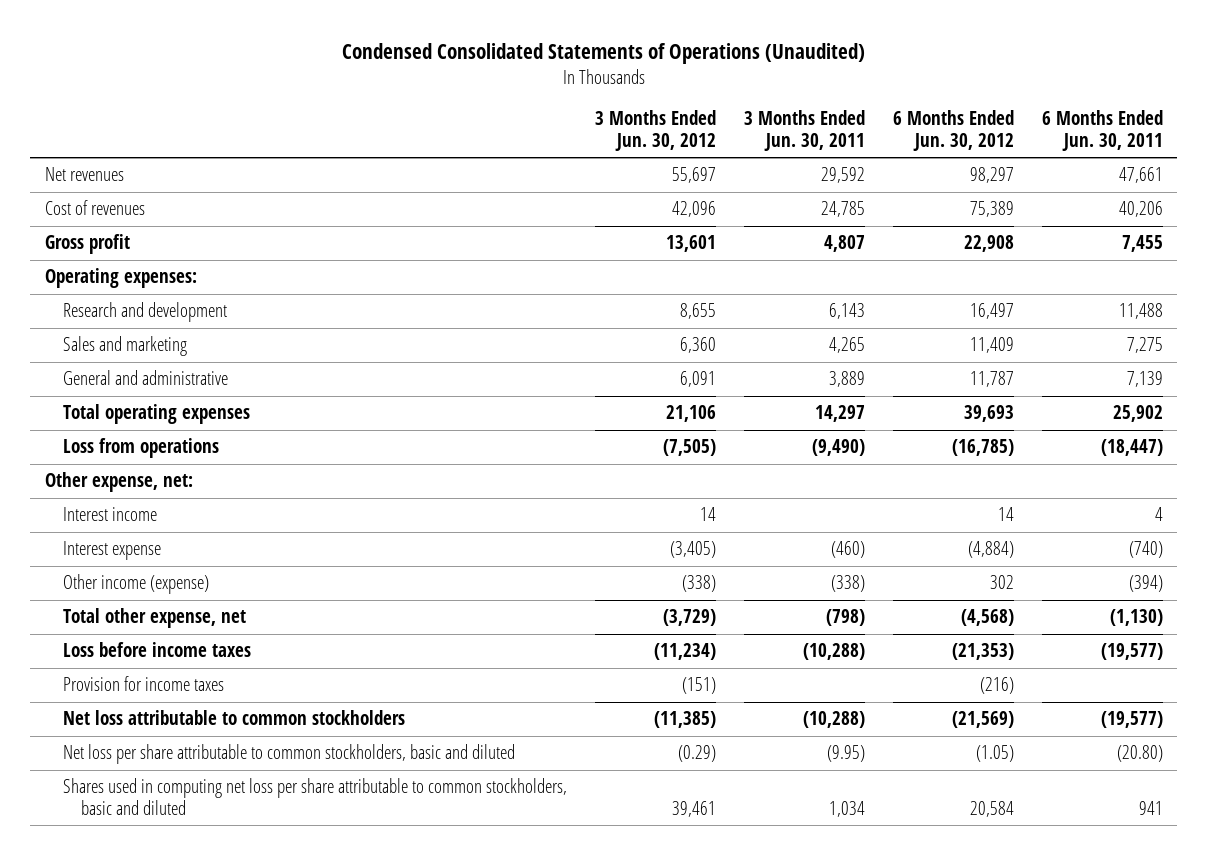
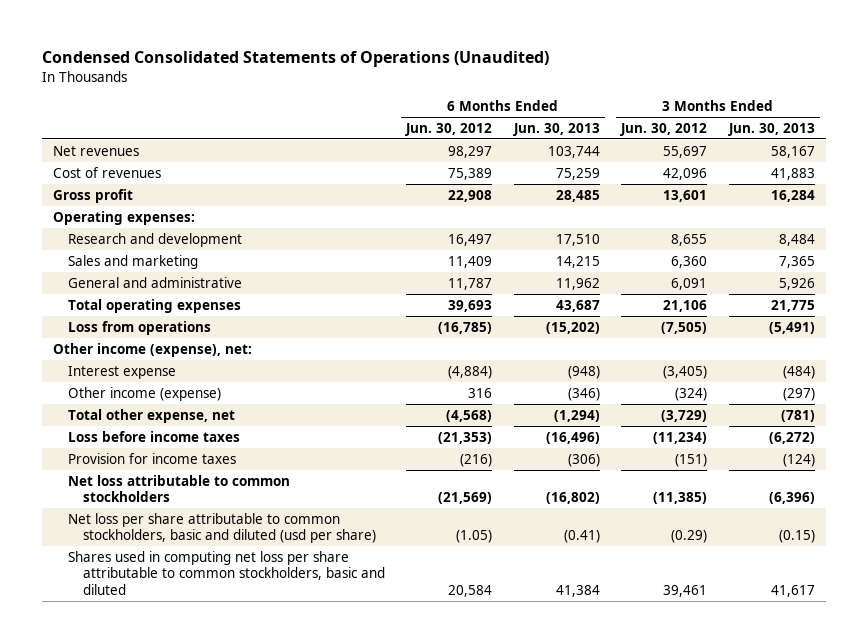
- | 3 Months Ended Jun. 30, 2012 | 3 Months Ended Jun. 30, 2011 | 6 Months Ended Jun. 30, 2012 | 6 Months Ended Jun. 30, 2011
+ | 6 Months Ended Jun. 30, 2012 | 6 Months Ended Jun. 30, 2013 | 3 Months Ended Jun. 30, 2012 | 3 Months Ended Jun. 30, 2013
- Other expense, net:
- Interest income | 14 | | 14 | 4
+ Other income (expense), net:
- Other income (expense) | (338) | (338) | 302 | (394)
+ Other income (expense) | 316 | (346) | (324) | (297)
- Net loss per share attributable to common stockholders, basic and diluted | (0.29) | (9.95) | (1.05) | (20.80)
+ Net loss per share attributable to common stockholders, basic and diluted (usd per share) | (1.05) | (0.41) | (0.29) | (0.15)

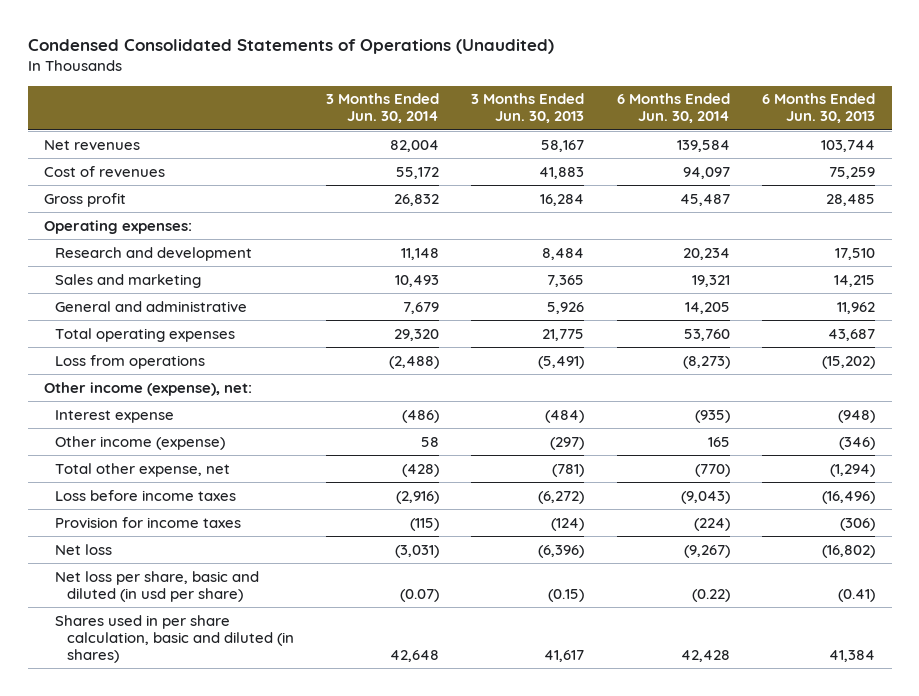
- | 6 Months Ended Jun. 30, 2012 | 6 Months Ended Jun. 30, 2013 | 3 Months Ended Jun. 30, 2012 | 3 Months Ended Jun. 30, 2013
+ | 3 Months Ended Jun. 30, 2014 | 3 Months Ended Jun. 30, 2013 | 6 Months Ended Jun. 30, 2014 | 6 Months Ended Jun. 30, 2013
- Net loss attributable to common stockholders | (21,569) | (16,802) | (11,385) | (6,396)
- Net loss per share attributable to common stockholders, basic and diluted (usd per share) | (1.05) | (0.41) | (0.29) | (0.15)
- Shares used in computing net loss per share attributable to common stockholders, basic and diluted | 20,584 | 41,384 | 39,461 | 41,617
+ Net loss | (3,031) | (6,396) | (9,267) | (16,802)
+ Net loss per share, basic and diluted (in usd per share) | (0.07) | (0.15) | (0.22) | (0.41)
+ Shares used in per share calculation, basic and diluted (in shares) | 42,648 | 41,617 | 42,428 | 41,384

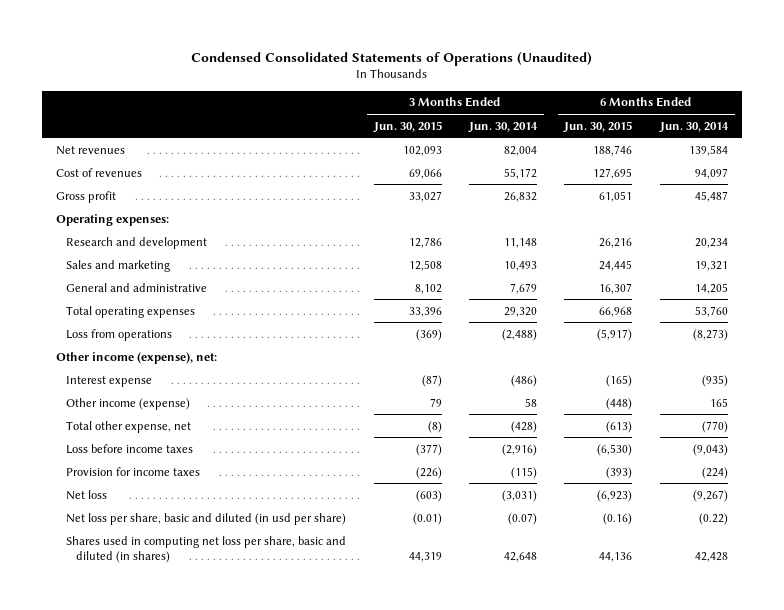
- | 3 Months Ended Jun. 30, 2014 | 3 Months Ended Jun. 30, 2013 | 6 Months Ended Jun. 30, 2014 | 6 Months Ended Jun. 30, 2013
+ | 3 Months Ended Jun. 30, 2015 | 3 Months Ended Jun. 30, 2014 | 6 Months Ended Jun. 30, 2015 | 6 Months Ended Jun. 30, 2014
- Shares used in per share calculation, basic and diluted (in shares) | 42,648 | 41,617 | 42,428 | 41,384
+ Shares used in computing net loss per share, basic and diluted (in shares) | 44,319 | 42,648 | 44,136 | 42,428

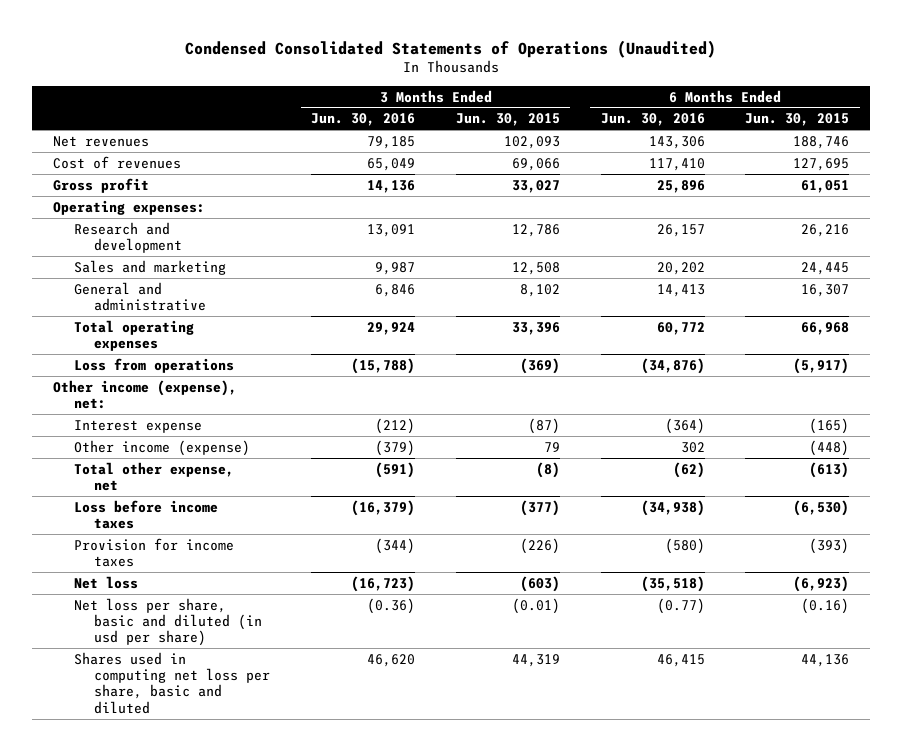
- | 3 Months Ended Jun. 30, 2015 | 3 Months Ended Jun. 30, 2014 | 6 Months Ended Jun. 30, 2015 | 6 Months Ended Jun. 30, 2014
+ | 3 Months Ended Jun. 30, 2016 | 3 Months Ended Jun. 30, 2015 | 6 Months Ended Jun. 30, 2016 | 6 Months Ended Jun. 30, 2015
- Shares used in computing net loss per share, basic and diluted (in shares) | 44,319 | 42,648 | 44,136 | 42,428
+ Shares used in computing net loss per share, basic and diluted | 46,620 | 44,319 | 46,415 | 44,136

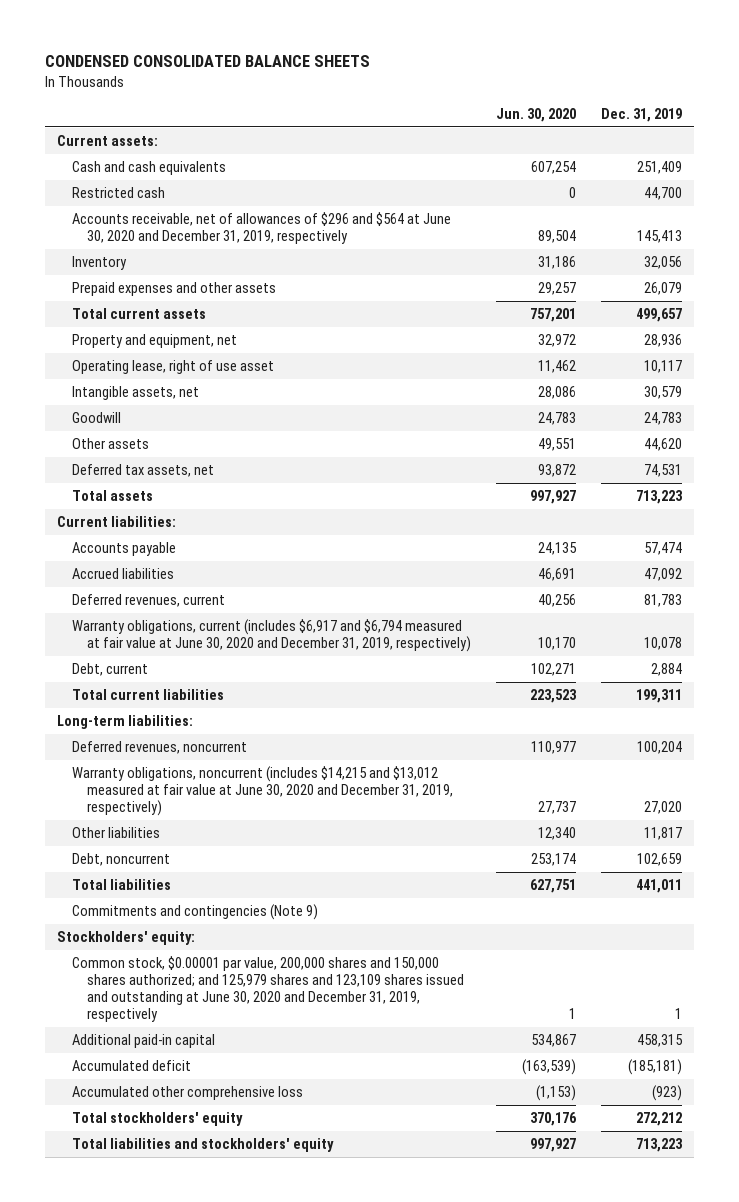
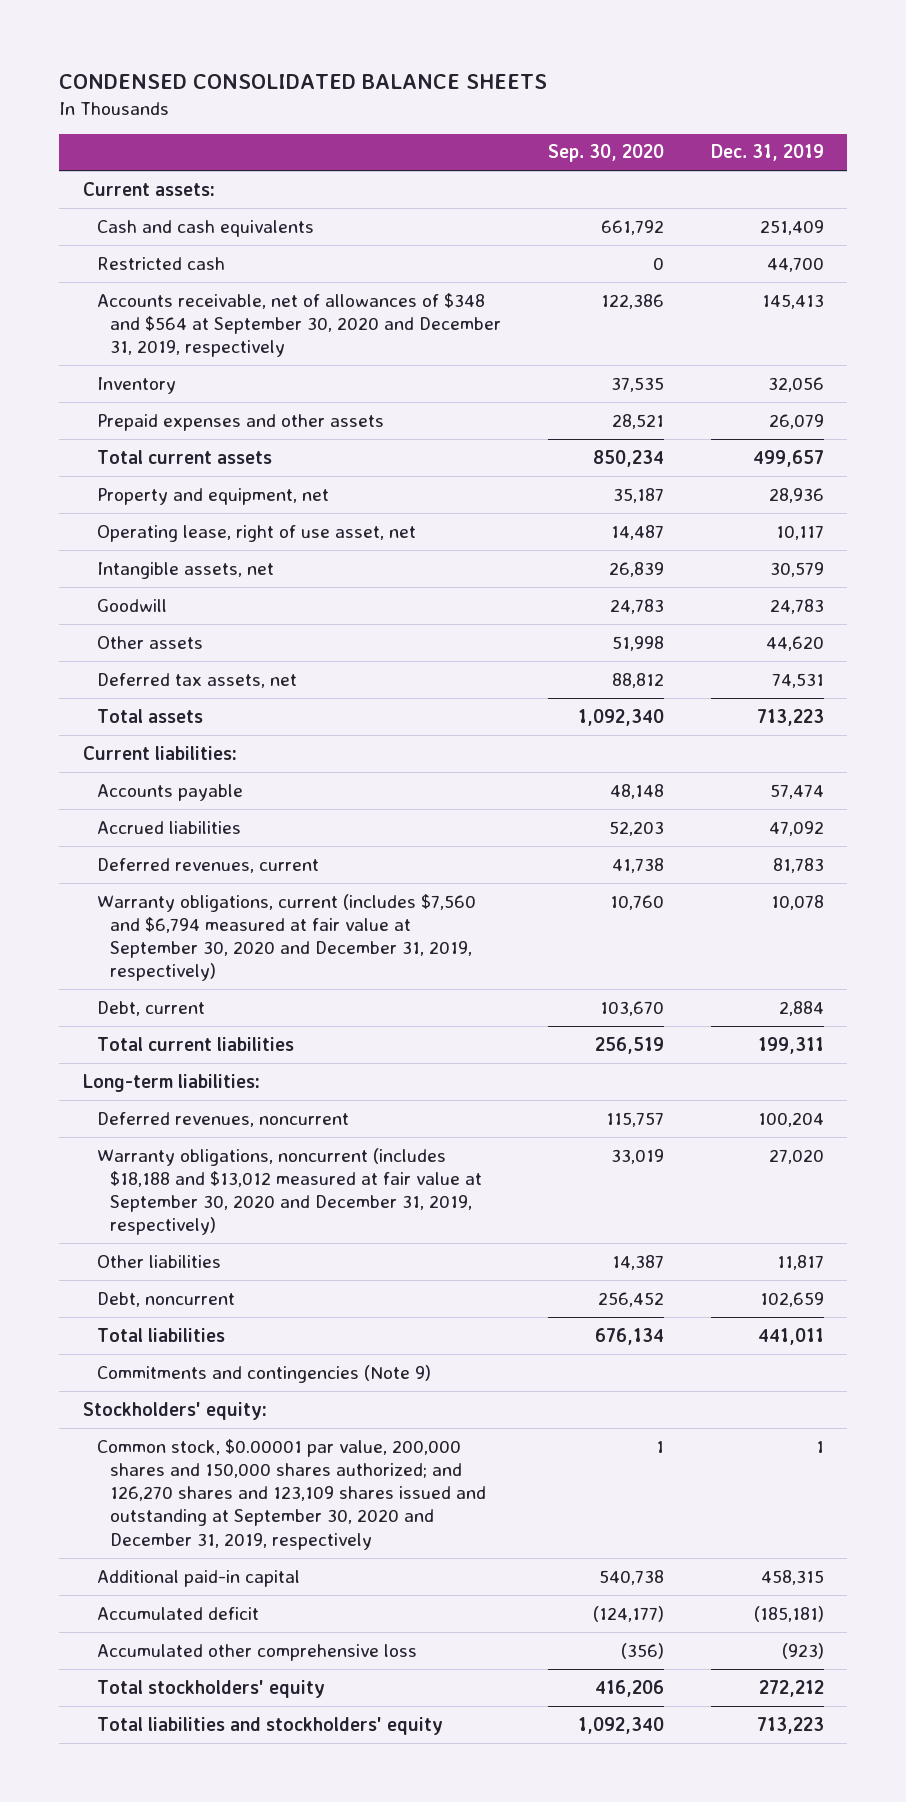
- | Jun. 30, 2020 | Dec. 31, 2019
+ | Sep. 30, 2020 | Dec. 31, 2019
- Accounts receivable, net of allowances of $296 and $564 at June 30, 2020 and December 31, 2019, respectively | 89,504 | 145,413
+ Accounts receivable, net of allowances of $348 and $564 at September 30, 2020 and December 31, 2019, respectively | 122,386 | 145,413
- Operating lease, right of use asset | 11,462 | 10,117
+ Operating lease, right of use asset, net | 14,487 | 10,117
- Warranty obligations, current (includes $6,917 and $6,794 measured at fair value at June 30, 2020 and December 31, 2019, respectively) | 10,170 | 10,078
+ Warranty obligations, current (includes $7,560 and $6,794 measured at fair value at September 30, 2020 and December 31, 2019, respectively) | 10,760 | 10,078
- Warranty obligations, noncurrent (includes $14,215 and $13,012 measured at fair value at June 30, 2020 and December 31, 2019, respectively) | 27,737 | 27,020
+ Warranty obligations, noncurrent (includes $18,188 and $13,012 measured at fair value at September 30, 2020 and December 31, 2019, respectively) | 33,019 | 27,020
- Common stock, $0.00001 par value, 200,000 shares and 150,000 shares authorized; and 125,979 shares and 123,109 shares issued and outstanding at June 30, 2020 and December 31, 2019, respectively | 1 | 1
+ Common stock, $0.00001 par value, 200,000 shares and 150,000 shares authorized; and 126,270 shares and 123,109 shares issued and outstanding at September 30, 2020 and December 31, 2019, respectively | 1 | 1

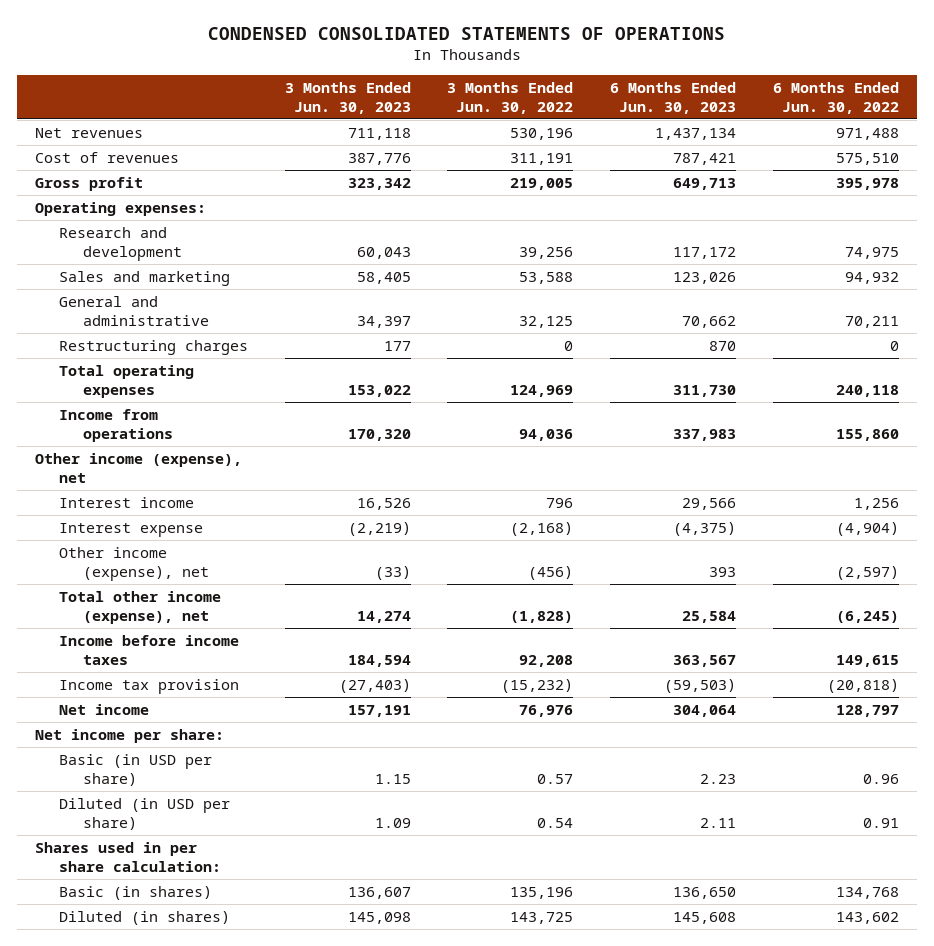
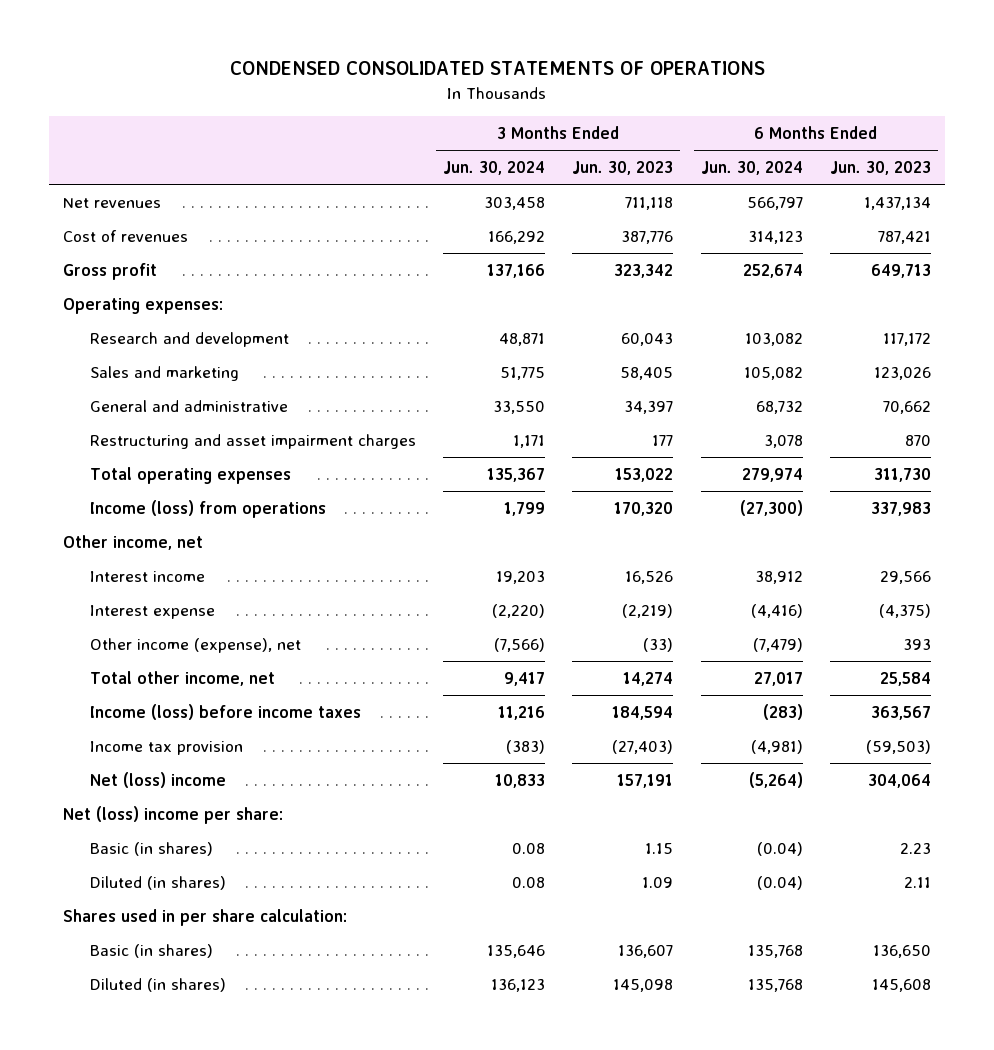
- | 3 Months Ended Jun. 30, 2023 | 3 Months Ended Jun. 30, 2022 | 6 Months Ended Jun. 30, 2023 | 6 Months Ended Jun. 30, 2022
+ | 3 Months Ended Jun. 30, 2024 | 3 Months Ended Jun. 30, 2023 | 6 Months Ended Jun. 30, 2024 | 6 Months Ended Jun. 30, 2023
- Restructuring charges | 177 | 0 | 870 | 0
+ Restructuring and asset impairment charges | 1,171 | 177 | 3,078 | 870
- Income from operations | 170,320 | 94,036 | 337,983 | 155,860
- Other income (expense), net
+ Income (loss) from operations | 1,799 | 170,320 | (27,300) | 337,983
+ Other income, net
- Total other income (expense), net | 14,274 | (1,828) | 25,584 | (6,245)
- Income before income taxes | 184,594 | 92,208 | 363,567 | 149,615
+ Total other income, net | 9,417 | 14,274 | 27,017 | 25,584
+ Income (loss) before income taxes | 11,216 | 184,594 | (283) | 363,567
- Net income | 157,191 | 76,976 | 304,064 | 128,797
- Net income per share:
- Basic (in USD per share) | 1.15 | 0.57 | 2.23 | 0.96
- Diluted (in USD per share) | 1.09 | 0.54 | 2.11 | 0.91
+ Net (loss) income | 10,833 | 157,191 | (5,264) | 304,064
+ Net (loss) income per share:
+ Basic (in shares) | 0.08 | 1.15 | (0.04) | 2.23
+ Diluted (in shares) | 0.08 | 1.09 | (0.04) | 2.11

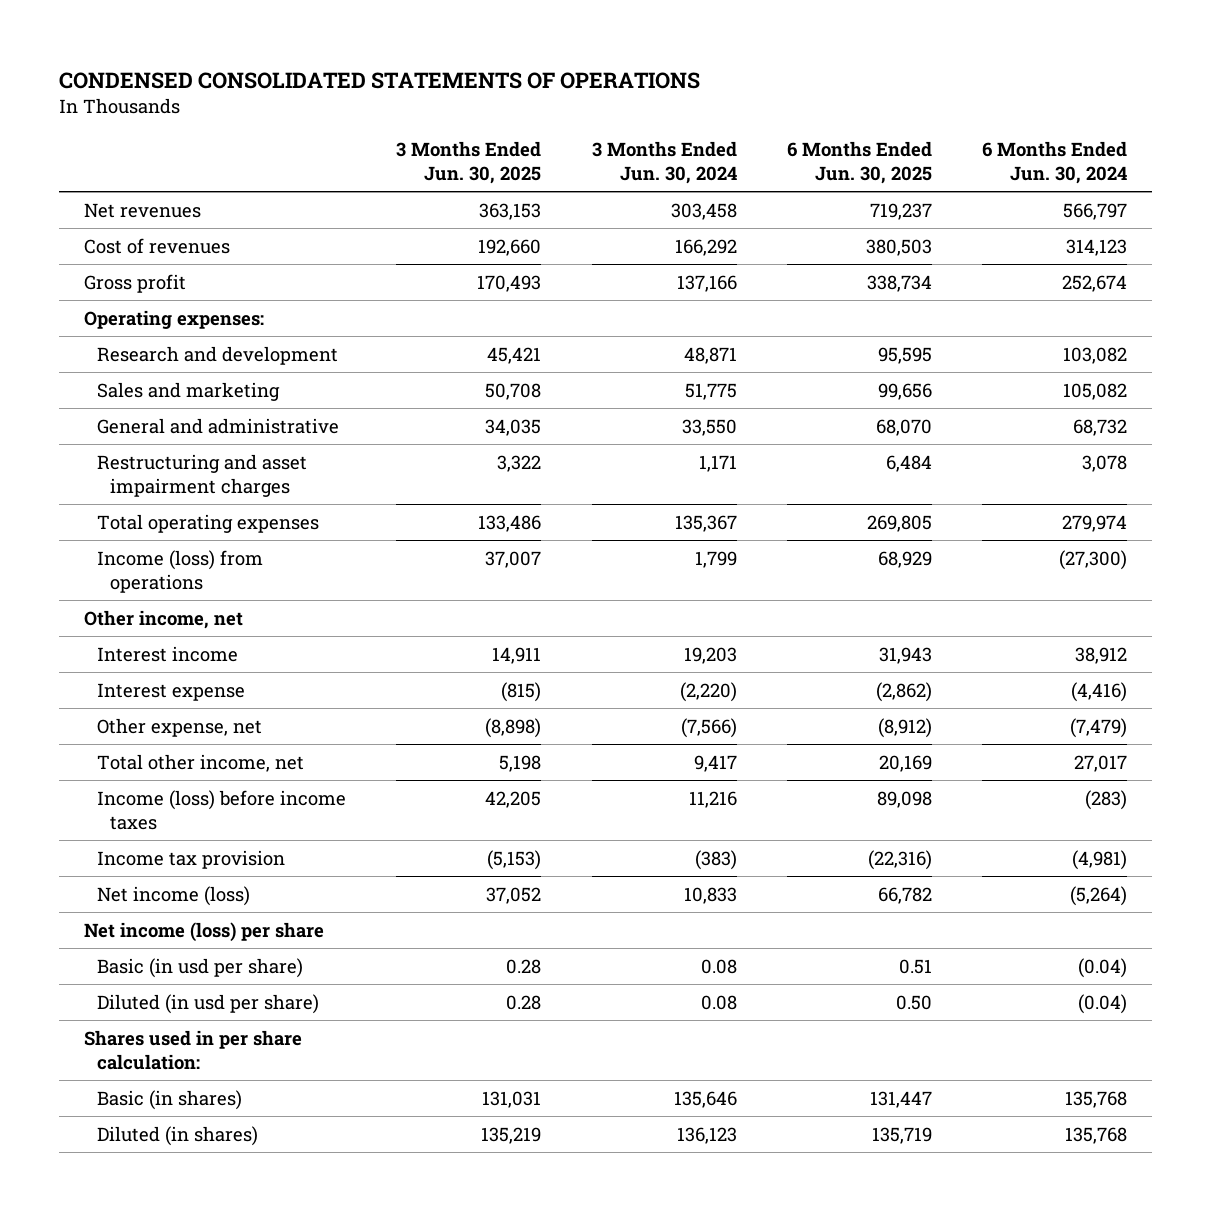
- | 3 Months Ended Jun. 30, 2024 | 3 Months Ended Jun. 30, 2023 | 6 Months Ended Jun. 30, 2024 | 6 Months Ended Jun. 30, 2023
+ | 3 Months Ended Jun. 30, 2025 | 3 Months Ended Jun. 30, 2024 | 6 Months Ended Jun. 30, 2025 | 6 Months Ended Jun. 30, 2024
- Other income (expense), net | (7,566) | (33) | (7,479) | 393
+ Other expense, net | (8,898) | (7,566) | (8,912) | (7,479)
- Net (loss) income | 10,833 | 157,191 | (5,264) | 304,064
- Net (loss) income per share:
- Basic (in shares) | 0.08 | 1.15 | (0.04) | 2.23
- Diluted (in shares) | 0.08 | 1.09 | (0.04) | 2.11
+ Net income (loss) | 37,052 | 10,833 | 66,782 | (5,264)
+ Net income (loss) per share
+ Basic (in usd per share) | 0.28 | 0.08 | 0.51 | (0.04)
+ Diluted (in usd per share) | 0.28 | 0.08 | 0.50 | (0.04)

